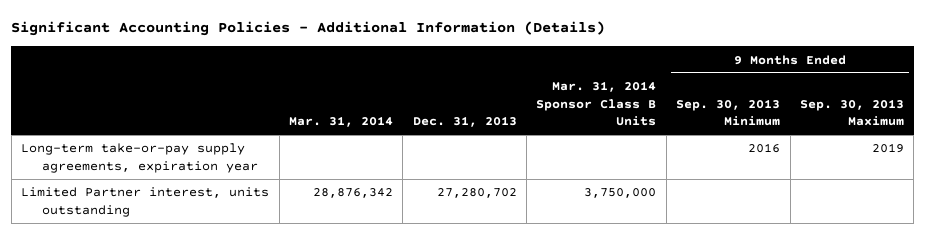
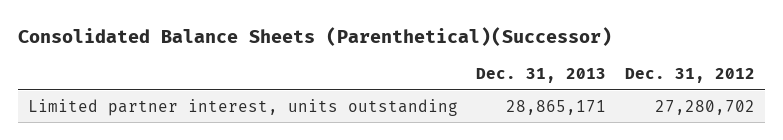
- Significant Accounting Policies - Additional Information (Details)
+ Consolidated Balance Sheets (Parenthetical)(Successor)
- | Mar. 31, 2014 | Dec. 31, 2013 | Mar. 31, 2014 Sponsor Class B Units | 9 Months Ended Sep. 30, 2013 Minimum | 9 Months Ended Sep. 30, 2013 Maximum
+ | Dec. 31, 2013 | Dec. 31, 2012
- Long-term take-or-pay supply agreements, expiration year | | | | 2016 | 2019
- Limited Partner interest, units outstanding | 28,876,342 | 27,280,702 | 3,750,000 | |
+ Limited partner interest, units outstanding | 28,865,171 | 27,280,702

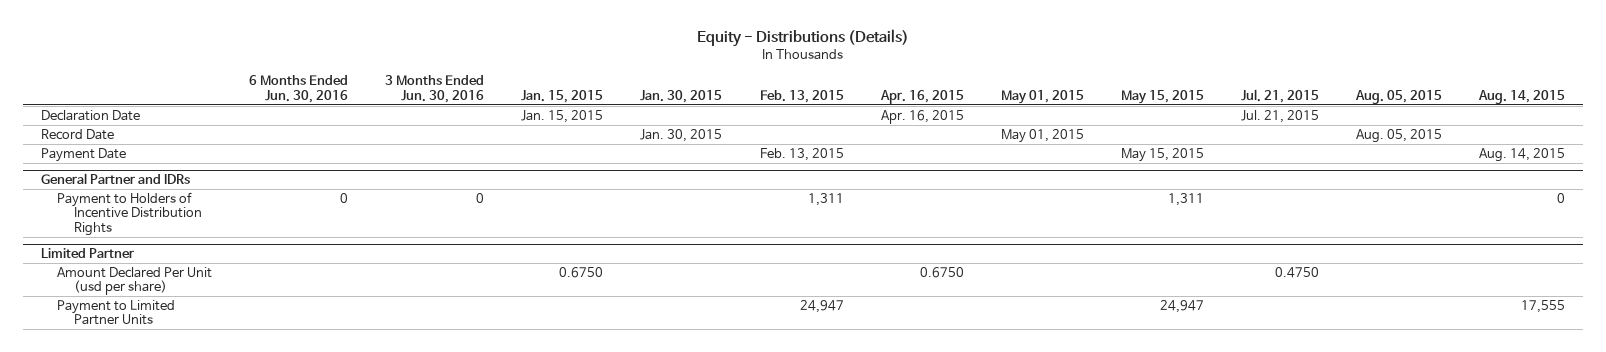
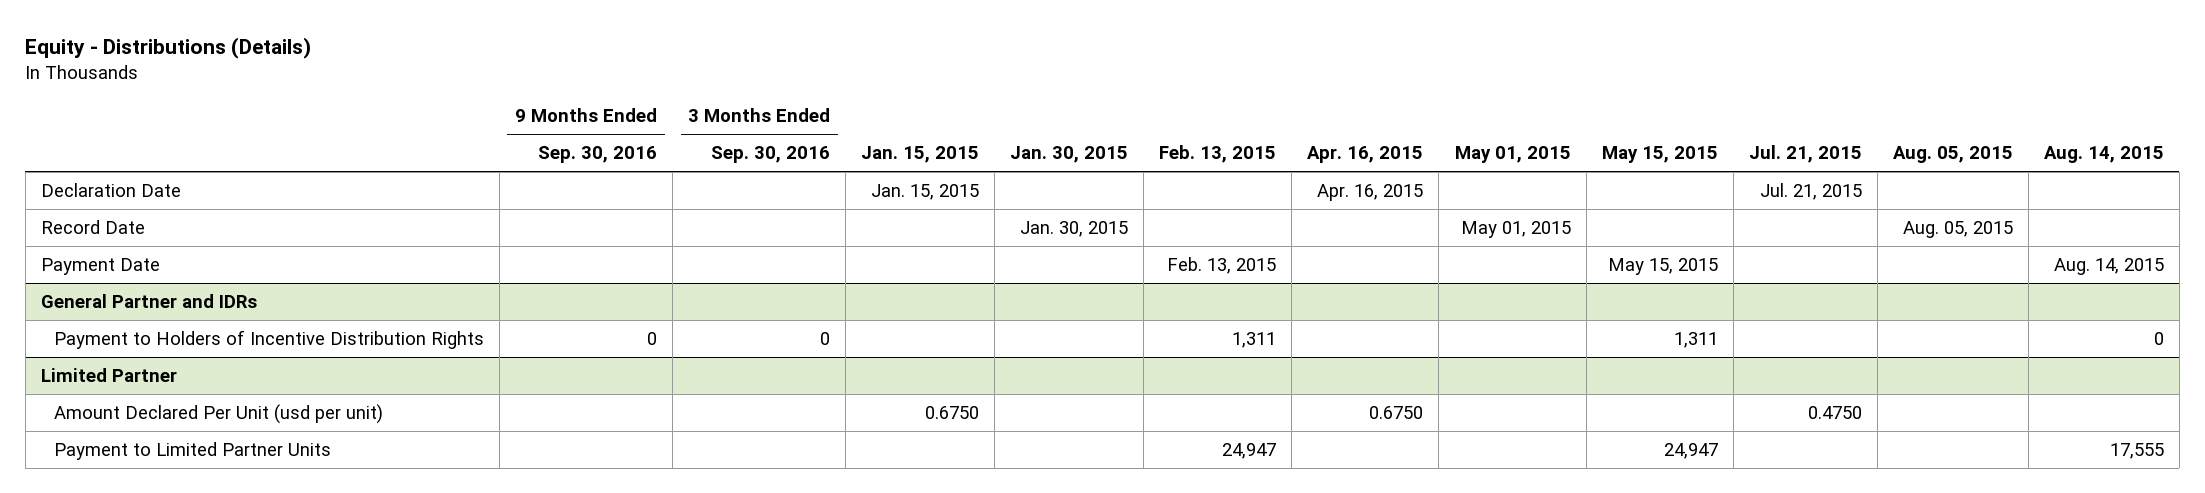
- | 6 Months Ended Jun. 30, 2016 | 3 Months Ended Jun. 30, 2016 | Jan. 15, 2015 | Jan. 30, 2015 | Feb. 13, 2015 | Apr. 16, 2015 | May 01, 2015 | May 15, 2015 | Jul. 21, 2015 | Aug. 05, 2015 | Aug. 14, 2015
+ | 9 Months Ended Sep. 30, 2016 | 3 Months Ended Sep. 30, 2016 | Jan. 15, 2015 | Jan. 30, 2015 | Feb. 13, 2015 | Apr. 16, 2015 | May 01, 2015 | May 15, 2015 | Jul. 21, 2015 | Aug. 05, 2015 | Aug. 14, 2015
@ Limited Partner
- Amount Declared Per Unit (usd per share) | | | 0.6750 | | | 0.6750 | | | 0.4750 | |
+ Amount Declared Per Unit (usd per unit) | | | 0.6750 | | | 0.6750 | | | 0.4750 | |

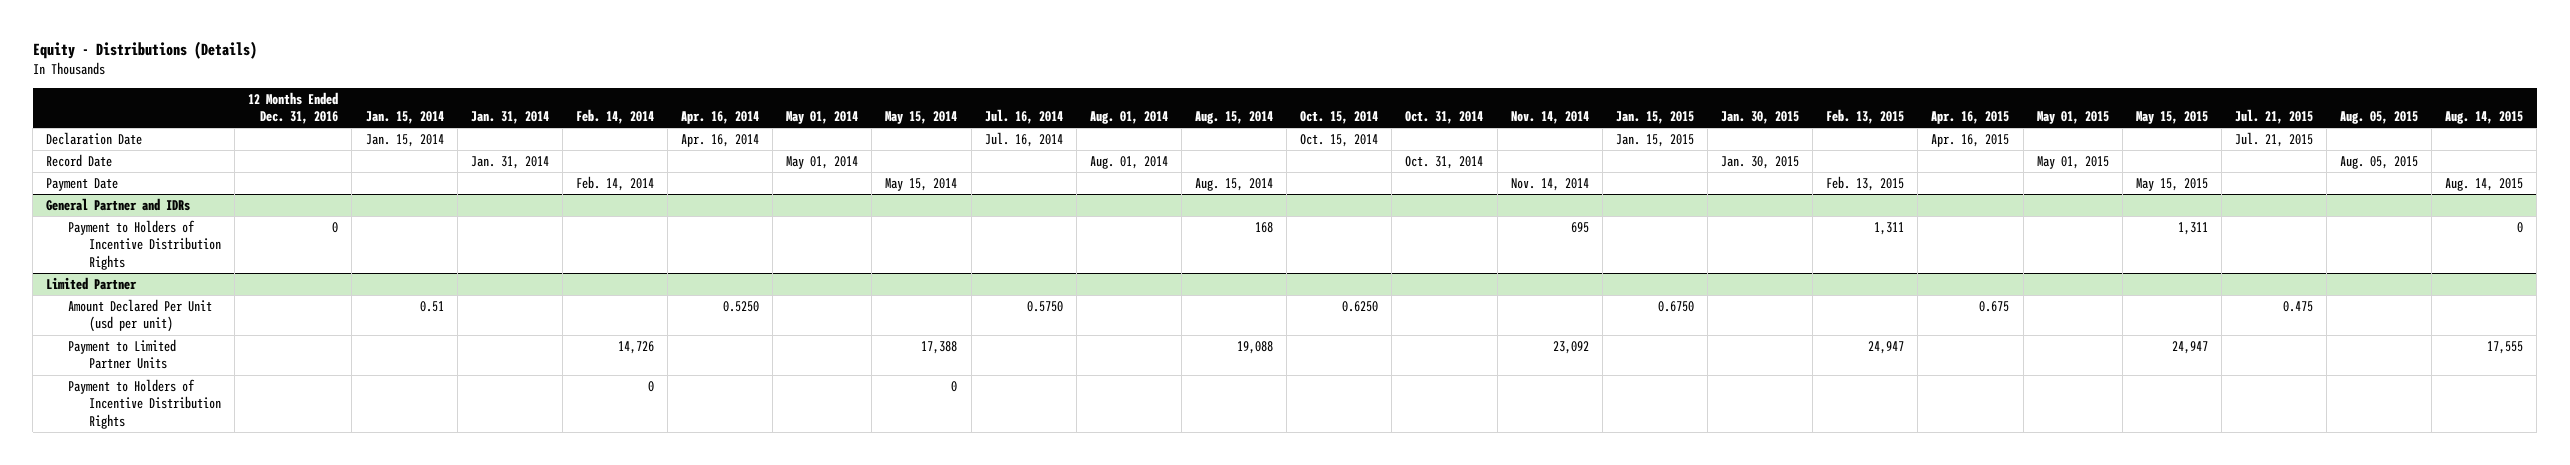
- | 9 Months Ended Sep. 30, 2016 | 3 Months Ended Sep. 30, 2016 | Jan. 15, 2015 | Jan. 30, 2015 | Feb. 13, 2015 | Apr. 16, 2015 | May 01, 2015 | May 15, 2015 | Jul. 21, 2015 | Aug. 05, 2015 | Aug. 14, 2015
+ | 12 Months Ended Dec. 31, 2016 | Jan. 15, 2014 | Jan. 31, 2014 | Feb. 14, 2014 | Apr. 16, 2014 | May 01, 2014 | May 15, 2014 | Jul. 16, 2014 | Aug. 01, 2014 | Aug. 15, 2014 | Oct. 15, 2014 | Oct. 31, 2014 | Nov. 14, 2014 | Jan. 15, 2015 | Jan. 30, 2015 | Feb. 13, 2015 | Apr. 16, 2015 | May 01, 2015 | May 15, 2015 | Jul. 21, 2015 | Aug. 05, 2015 | Aug. 14, 2015
@ Limited Partner
- Amount Declared Per Unit (usd per unit) | | | 0.6750 | | | 0.6750 | | | 0.4750 | |
+ Amount Declared Per Unit (usd per unit) | | 0.51 | | | 0.5250 | | | 0.5750 | | | 0.6250 | | | 0.6750 | | | 0.675 | | | 0.475 | |
+ Payment to Holders of Incentive Distribution Rights | | | | 0 | | | 0 | | | | | | | | | | | | | | |

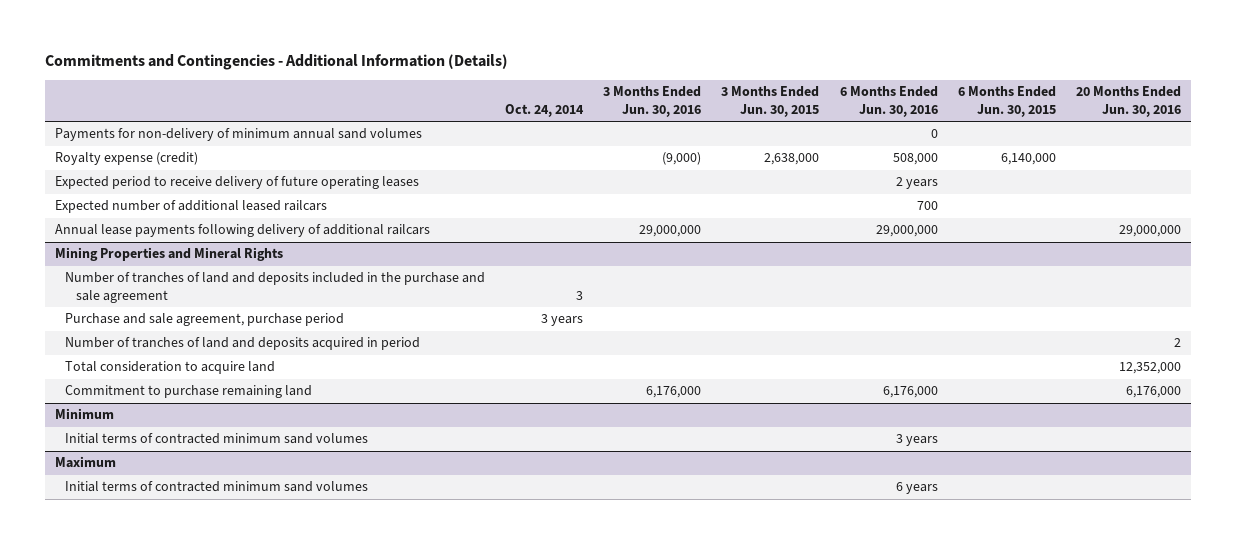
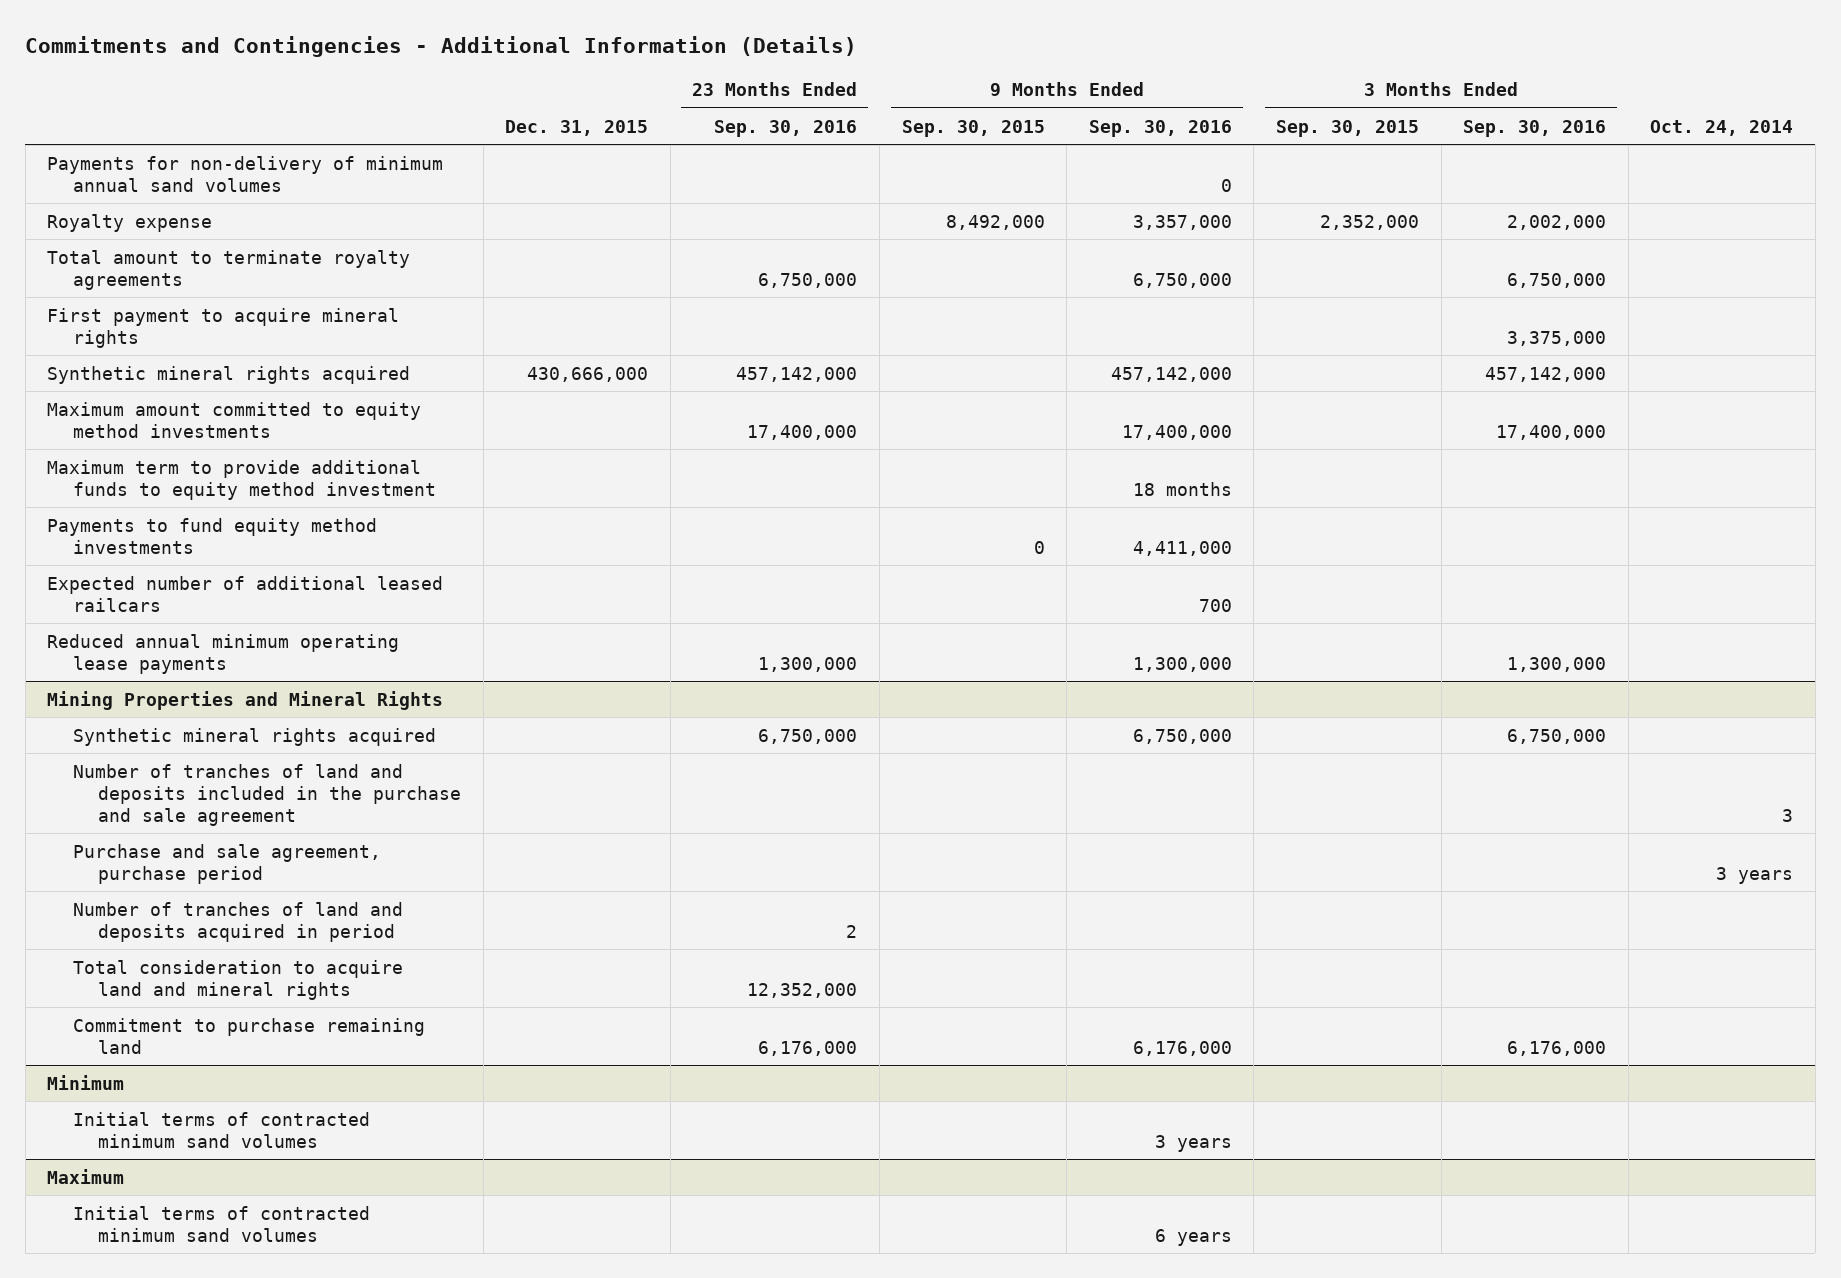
- | Oct. 24, 2014 | 3 Months Ended Jun. 30, 2016 | 3 Months Ended Jun. 30, 2015 | 6 Months Ended Jun. 30, 2016 | 6 Months Ended Jun. 30, 2015 | 20 Months Ended Jun. 30, 2016
+ | Dec. 31, 2015 | 23 Months Ended Sep. 30, 2016 | 9 Months Ended Sep. 30, 2015 | 9 Months Ended Sep. 30, 2016 | 3 Months Ended Sep. 30, 2015 | 3 Months Ended Sep. 30, 2016 | Oct. 24, 2014
- Royalty expense (credit) | | (9,000) | 2,638,000 | 508,000 | 6,140,000 |
- Expected period to receive delivery of future operating leases | | | | 2 years | |
+ Royalty expense | | | 8,492,000 | 3,357,000 | 2,352,000 | 2,002,000 |
+ Total amount to terminate royalty agreements | | 6,750,000 | | 6,750,000 | | 6,750,000 |
+ First payment to acquire mineral rights | | | | | | 3,375,000 |
+ Synthetic mineral rights acquired | 430,666,000 | 457,142,000 | | 457,142,000 | | 457,142,000 |
+ Maximum amount committed to equity method investments | | 17,400,000 | | 17,400,000 | | 17,400,000 |
+ Maximum term to provide additional funds to equity method investment | | | | 18 months | | |
+ Payments to fund equity method investments | | | 0 | 4,411,000 | | |
- Annual lease payments following delivery of additional railcars | | 29,000,000 | | 29,000,000 | | 29,000,000
+ Reduced annual minimum operating lease payments | | 1,300,000 | | 1,300,000 | | 1,300,000 |
@ Mining Properties and Mineral Rights
+ Synthetic mineral rights acquired | | 6,750,000 | | 6,750,000 | | 6,750,000 |
- Total consideration to acquire land | | | | | | 12,352,000
+ Total consideration to acquire land and mineral rights | | 12,352,000 | | | | |

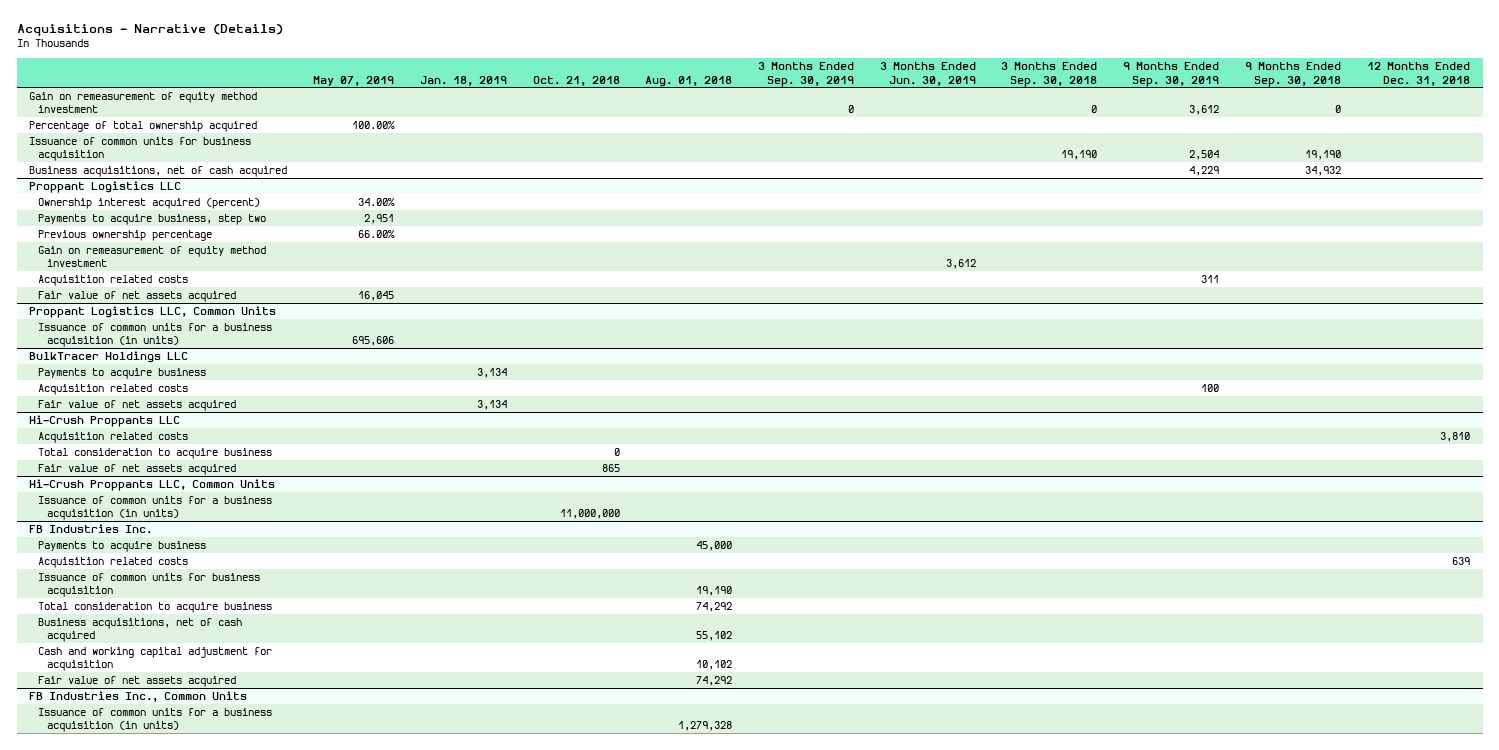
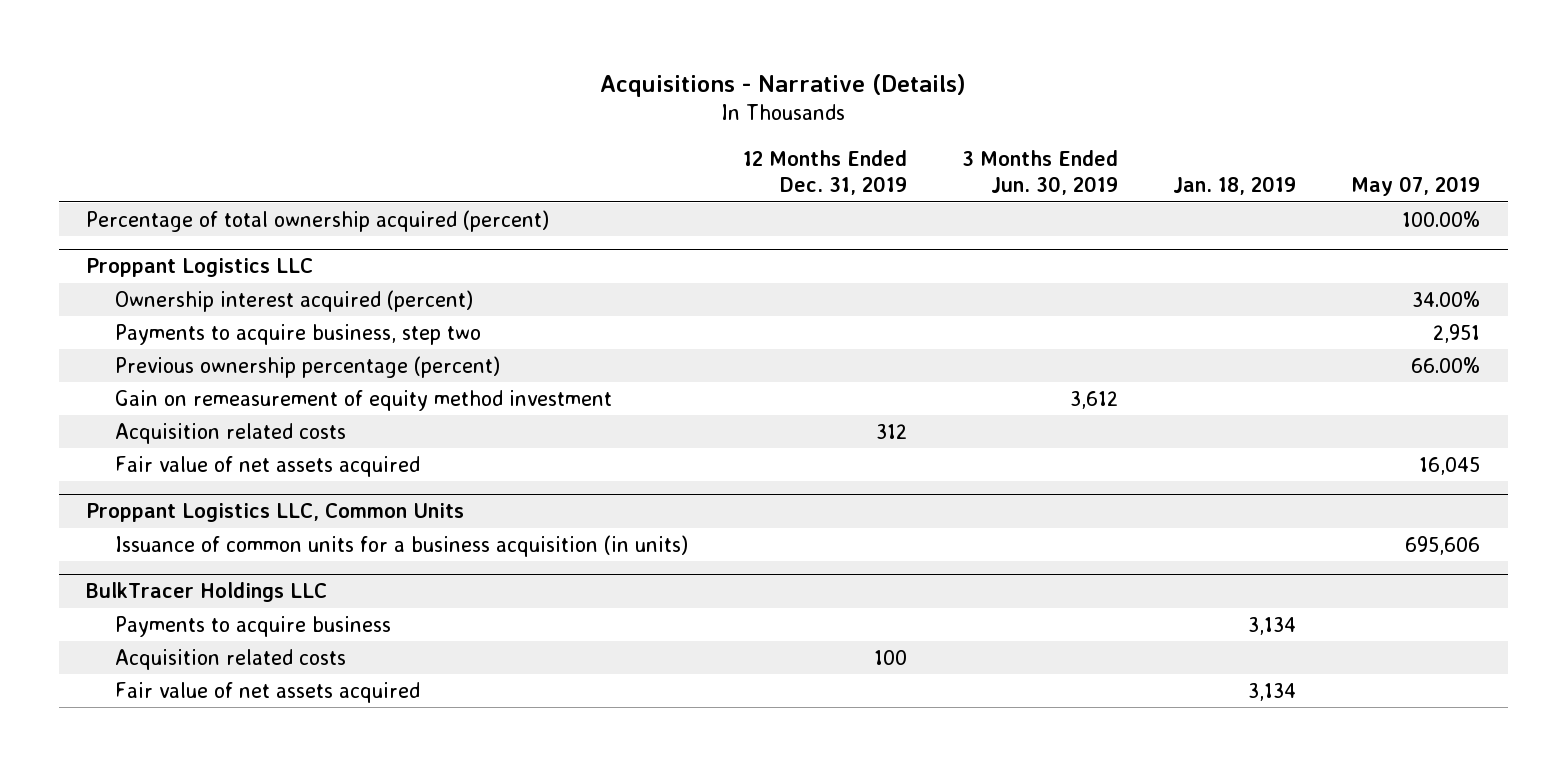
- | May 07, 2019 | Jan. 18, 2019 | Oct. 21, 2018 | Aug. 01, 2018 | 3 Months Ended Sep. 30, 2019 | 3 Months Ended Jun. 30, 2019 | 3 Months Ended Sep. 30, 2018 | 9 Months Ended Sep. 30, 2019 | 9 Months Ended Sep. 30, 2018 | 12 Months Ended Dec. 31, 2018
+ | 12 Months Ended Dec. 31, 2019 | 3 Months Ended Jun. 30, 2019 | Jan. 18, 2019 | May 07, 2019
- Gain on remeasurement of equity method investment | | | | | 0 | | 0 | 3,612 | 0 |
- Percentage of total ownership acquired | 100.00% | | | | | | | | |
- Issuance of common units for business acquisition | | | | | | | 19,190 | 2,504 | 19,190 |
- Business acquisitions, net of cash acquired | | | | | | | | 4,229 | 34,932 |
+ Percentage of total ownership acquired (percent) | | | | 100.00%
@ Proppant Logistics LLC
- Previous ownership percentage | 66.00% | | | | | | | | |
+ Previous ownership percentage (percent) | | | | 66.00%
- Hi-Crush Proppants LLC
- Acquisition related costs | | | | | | | | | | 3,810
- Total consideration to acquire business | | | 0 | | | | | | |
- Fair value of net assets acquired | | | 865 | | | | | | |
- Hi-Crush Proppants LLC, Common Units
- Issuance of common units for a business acquisition (in units) | | | 11,000,000 | | | | | | |
- FB Industries Inc.
- Payments to acquire business | | | | 45,000 | | | | | |
- Acquisition related costs | | | | | | | | | | 639
- Issuance of common units for business acquisition | | | | 19,190 | | | | | |
- Total consideration to acquire business | | | | 74,292 | | | | | |
- Business acquisitions, net of cash acquired | | | | 55,102 | | | | | |
- Cash and working capital adjustment for acquisition | | | | 10,102 | | | | | |
- Fair value of net assets acquired | | | | 74,292 | | | | | |
- FB Industries Inc., Common Units
- Issuance of common units for a business acquisition (in units) | | | | 1,279,328 | | | | | |

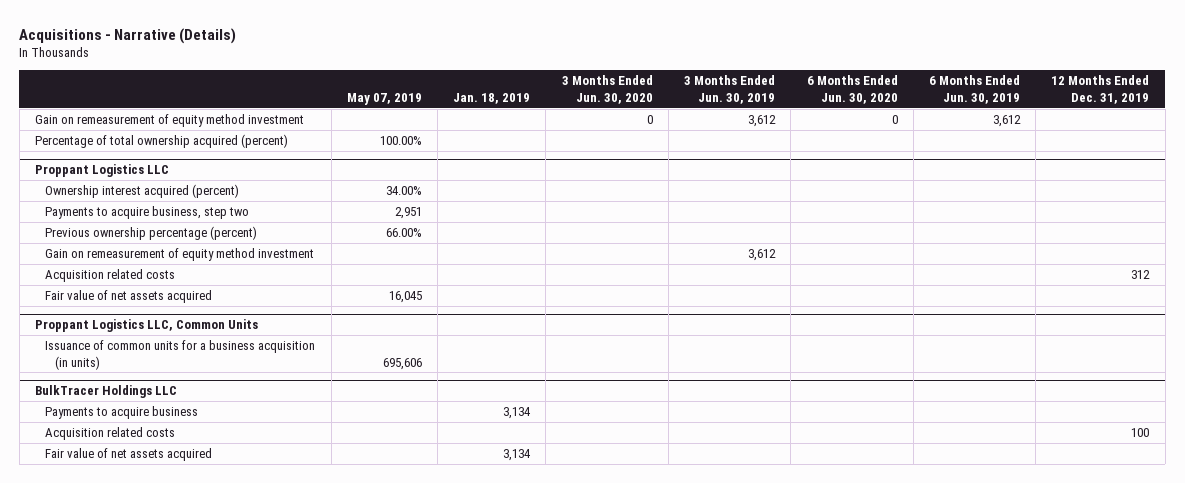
- | 12 Months Ended Dec. 31, 2019 | 3 Months Ended Jun. 30, 2019 | Jan. 18, 2019 | May 07, 2019
+ | May 07, 2019 | Jan. 18, 2019 | 3 Months Ended Jun. 30, 2020 | 3 Months Ended Jun. 30, 2019 | 6 Months Ended Jun. 30, 2020 | 6 Months Ended Jun. 30, 2019 | 12 Months Ended Dec. 31, 2019
+ Gain on remeasurement of equity method investment | | | 0 | 3,612 | 0 | 3,612 |

